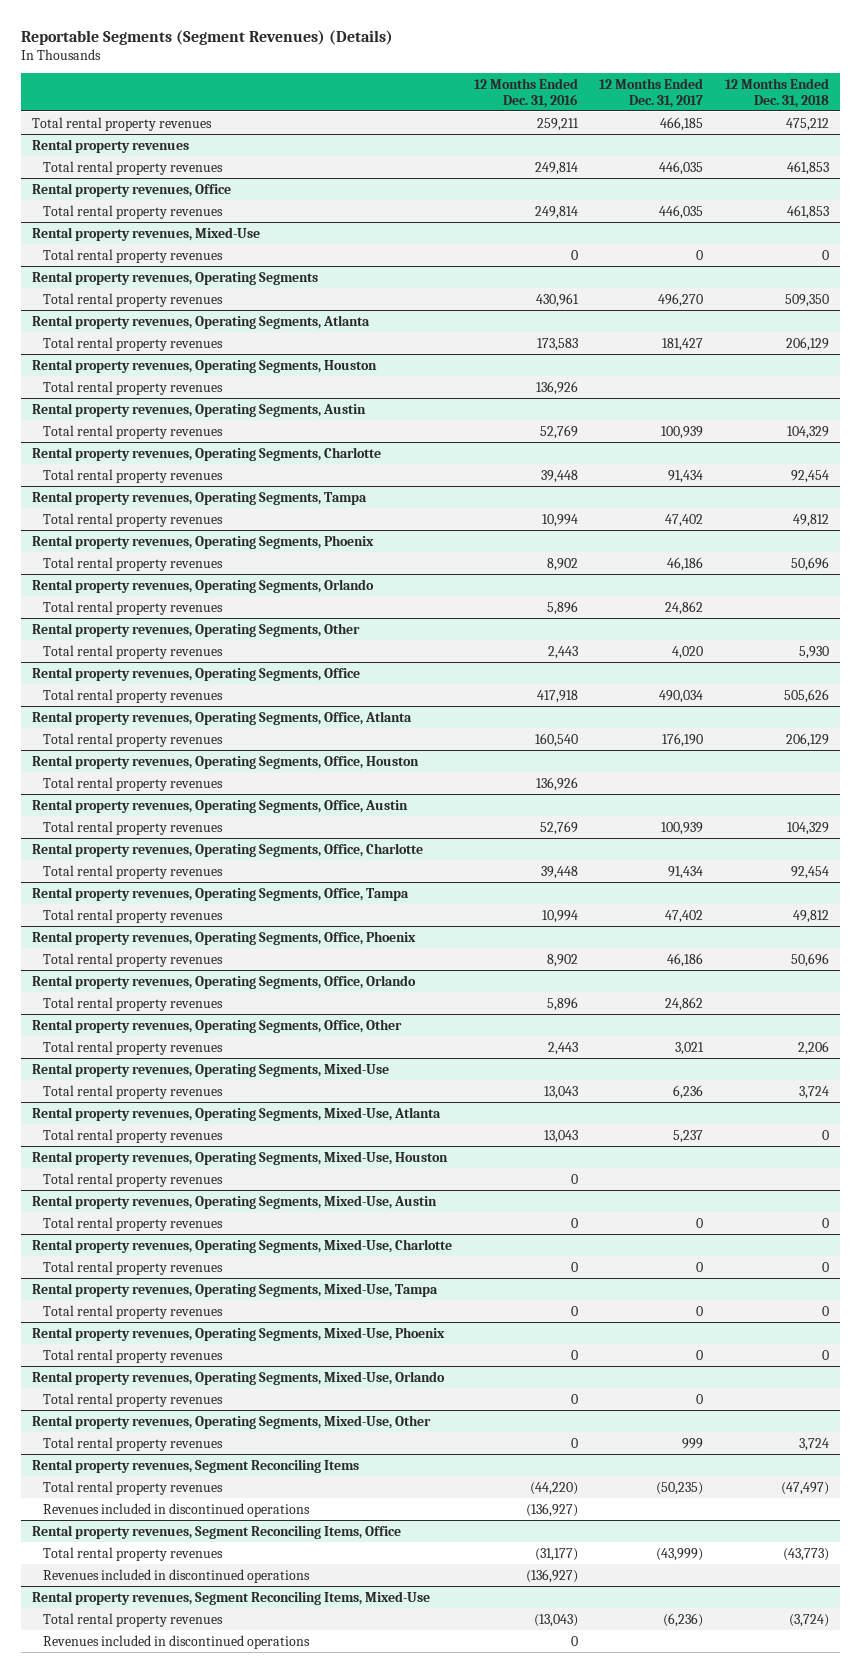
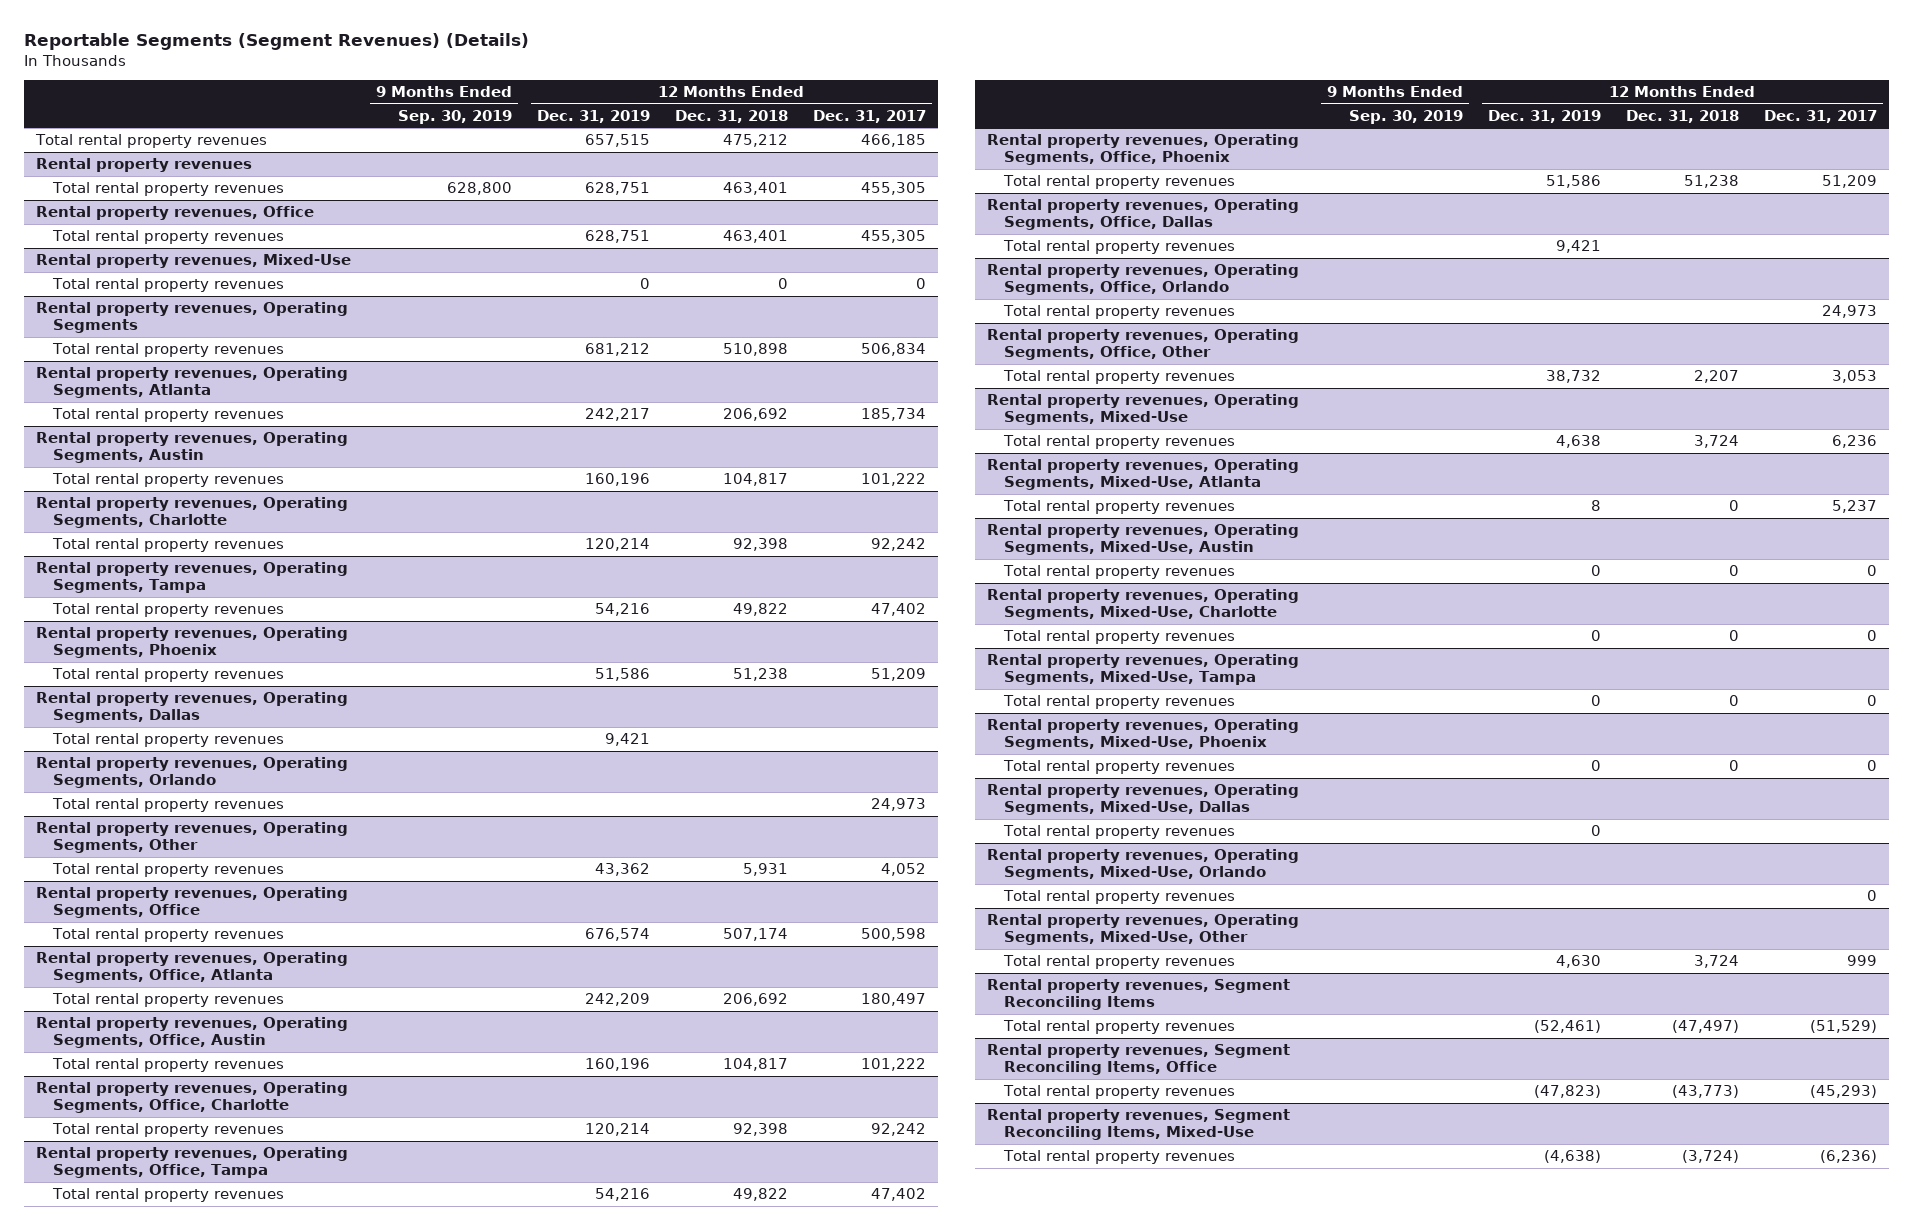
- | 12 Months Ended Dec. 31, 2016 | 12 Months Ended Dec. 31, 2017 | 12 Months Ended Dec. 31, 2018
+ | 9 Months Ended Sep. 30, 2019 | 12 Months Ended Dec. 31, 2019 | 12 Months Ended Dec. 31, 2018 | 12 Months Ended Dec. 31, 2017
@ Rental property revenues
- Total rental property revenues | 249,814 | 446,035 | 461,853
+ Total rental property revenues | 628,800 | 628,751 | 463,401 | 455,305
@ Rental property revenues, Office
- Total rental property revenues | 249,814 | 446,035 | 461,853
+ Total rental property revenues | | 628,751 | 463,401 | 455,305
@ Rental property revenues, Operating Segments
- Total rental property revenues | 430,961 | 496,270 | 509,350
+ Total rental property revenues | | 681,212 | 510,898 | 506,834
@ Rental property revenues, Operating Segments, Atlanta
- Total rental property revenues | 173,583 | 181,427 | 206,129
- Rental property revenues, Operating Segments, Houston
- Total rental property revenues | 136,926 | |
@ Rental property revenues, Operating Segments, Atlanta
+ Total rental property revenues | | 242,217 | 206,692 | 185,734
@ Rental property revenues, Operating Segments, Austin
- Total rental property revenues | 52,769 | 100,939 | 104,329
+ Total rental property revenues | | 160,196 | 104,817 | 101,222
@ Rental property revenues, Operating Segments, Charlotte
- Total rental property revenues | 39,448 | 91,434 | 92,454
+ Total rental property revenues | | 120,214 | 92,398 | 92,242
@ Rental property revenues, Operating Segments, Tampa
- Total rental property revenues | 10,994 | 47,402 | 49,812
+ Total rental property revenues | | 54,216 | 49,822 | 47,402
@ Rental property revenues, Operating Segments, Phoenix
- Total rental property revenues | 8,902 | 46,186 | 50,696
+ Total rental property revenues | | 51,586 | 51,238 | 51,209
+ Rental property revenues, Operating Segments, Dallas
+ Total rental property revenues | | 9,421 | |
@ Rental property revenues, Operating Segments, Orlando
- Total rental property revenues | 5,896 | 24,862 |
+ Total rental property revenues | | | | 24,973
@ Rental property revenues, Operating Segments, Other
- Total rental property revenues | 2,443 | 4,020 | 5,930
+ Total rental property revenues | | 43,362 | 5,931 | 4,052
@ Rental property revenues, Operating Segments, Office
- Total rental property revenues | 417,918 | 490,034 | 505,626
+ Total rental property revenues | | 676,574 | 507,174 | 500,598
@ Rental property revenues, Operating Segments, Office, Atlanta
- Total rental property revenues | 160,540 | 176,190 | 206,129
- Rental property revenues, Operating Segments, Office, Houston
- Total rental property revenues | 136,926 | |
@ Rental property revenues, Operating Segments, Office, Atlanta
+ Total rental property revenues | | 242,209 | 206,692 | 180,497
@ Rental property revenues, Operating Segments, Office, Austin
- Total rental property revenues | 52,769 | 100,939 | 104,329
+ Total rental property revenues | | 160,196 | 104,817 | 101,222
@ Rental property revenues, Operating Segments, Office, Charlotte
- Total rental property revenues | 39,448 | 91,434 | 92,454
+ Total rental property revenues | | 120,214 | 92,398 | 92,242
@ Rental property revenues, Operating Segments, Office, Tampa
- Total rental property revenues | 10,994 | 47,402 | 49,812
+ Total rental property revenues | | 54,216 | 49,822 | 47,402
@ Rental property revenues, Operating Segments, Office, Phoenix
- Total rental property revenues | 8,902 | 46,186 | 50,696
+ Total rental property revenues | | 51,586 | 51,238 | 51,209
+ Rental property revenues, Operating Segments, Office, Dallas
+ Total rental property revenues | | 9,421 | |
@ Rental property revenues, Operating Segments, Office, Orlando
- Total rental property revenues | 5,896 | 24,862 |
+ Total rental property revenues | | | | 24,973
@ Rental property revenues, Operating Segments, Office, Other
- Total rental property revenues | 2,443 | 3,021 | 2,206
+ Total rental property revenues | | 38,732 | 2,207 | 3,053
- Rental property revenues, Operating Segments, Mixed-Use, Houston
- Total rental property revenues | 0 | |
+ Rental property revenues, Operating Segments, Mixed-Use, Dallas
+ Total rental property revenues | | 0 | |
@ Rental property revenues, Segment Reconciling Items
- Total rental property revenues | (44,220) | (50,235) | (47,497)
- Revenues included in discontinued operations | (136,927) | |
+ Total rental property revenues | | (52,461) | (47,497) | (51,529)
@ Rental property revenues, Segment Reconciling Items, Office
- Total rental property revenues | (31,177) | (43,999) | (43,773)
- Revenues included in discontinued operations | (136,927) | |
+ Total rental property revenues | | (47,823) | (43,773) | (45,293)
@ Rental property revenues, Segment Reconciling Items, Mixed-Use
- Revenues included in discontinued operations | 0 | |

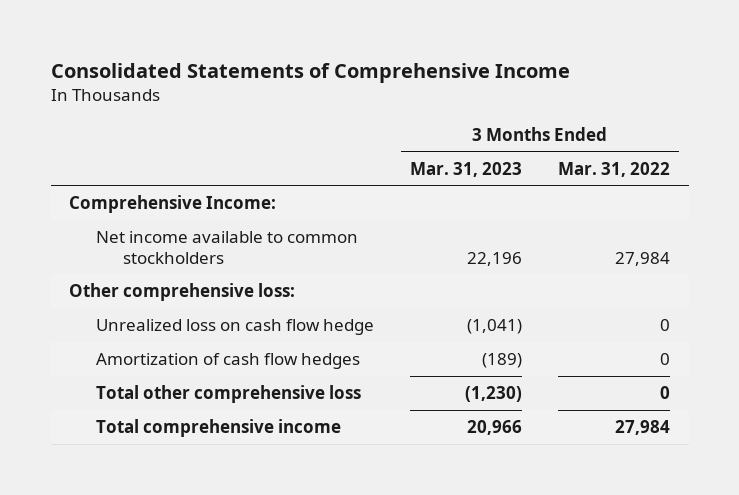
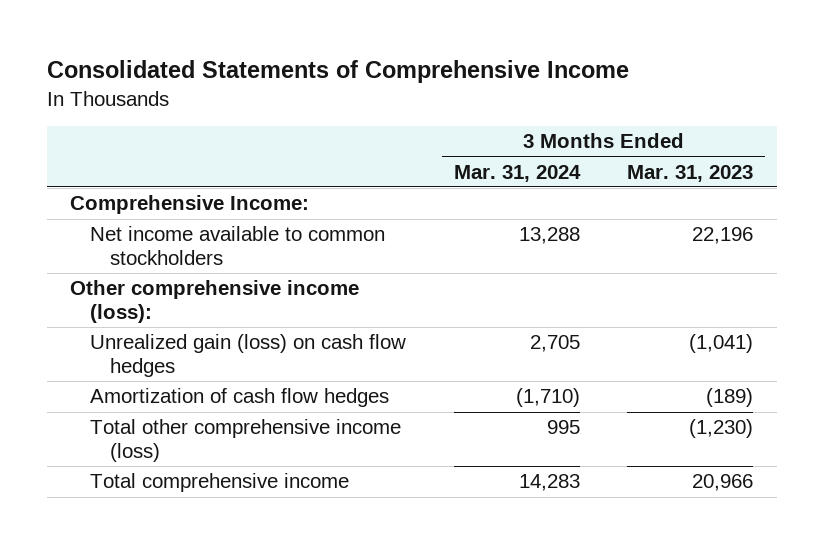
- | 3 Months Ended Mar. 31, 2023 | 3 Months Ended Mar. 31, 2022
+ | 3 Months Ended Mar. 31, 2024 | 3 Months Ended Mar. 31, 2023
- Other comprehensive loss:
- Unrealized loss on cash flow hedge | (1,041) | 0
+ Other comprehensive income (loss):
+ Unrealized gain (loss) on cash flow hedges | 2,705 | (1,041)
- Total other comprehensive loss | (1,230) | 0
+ Total other comprehensive income (loss) | 995 | (1,230)

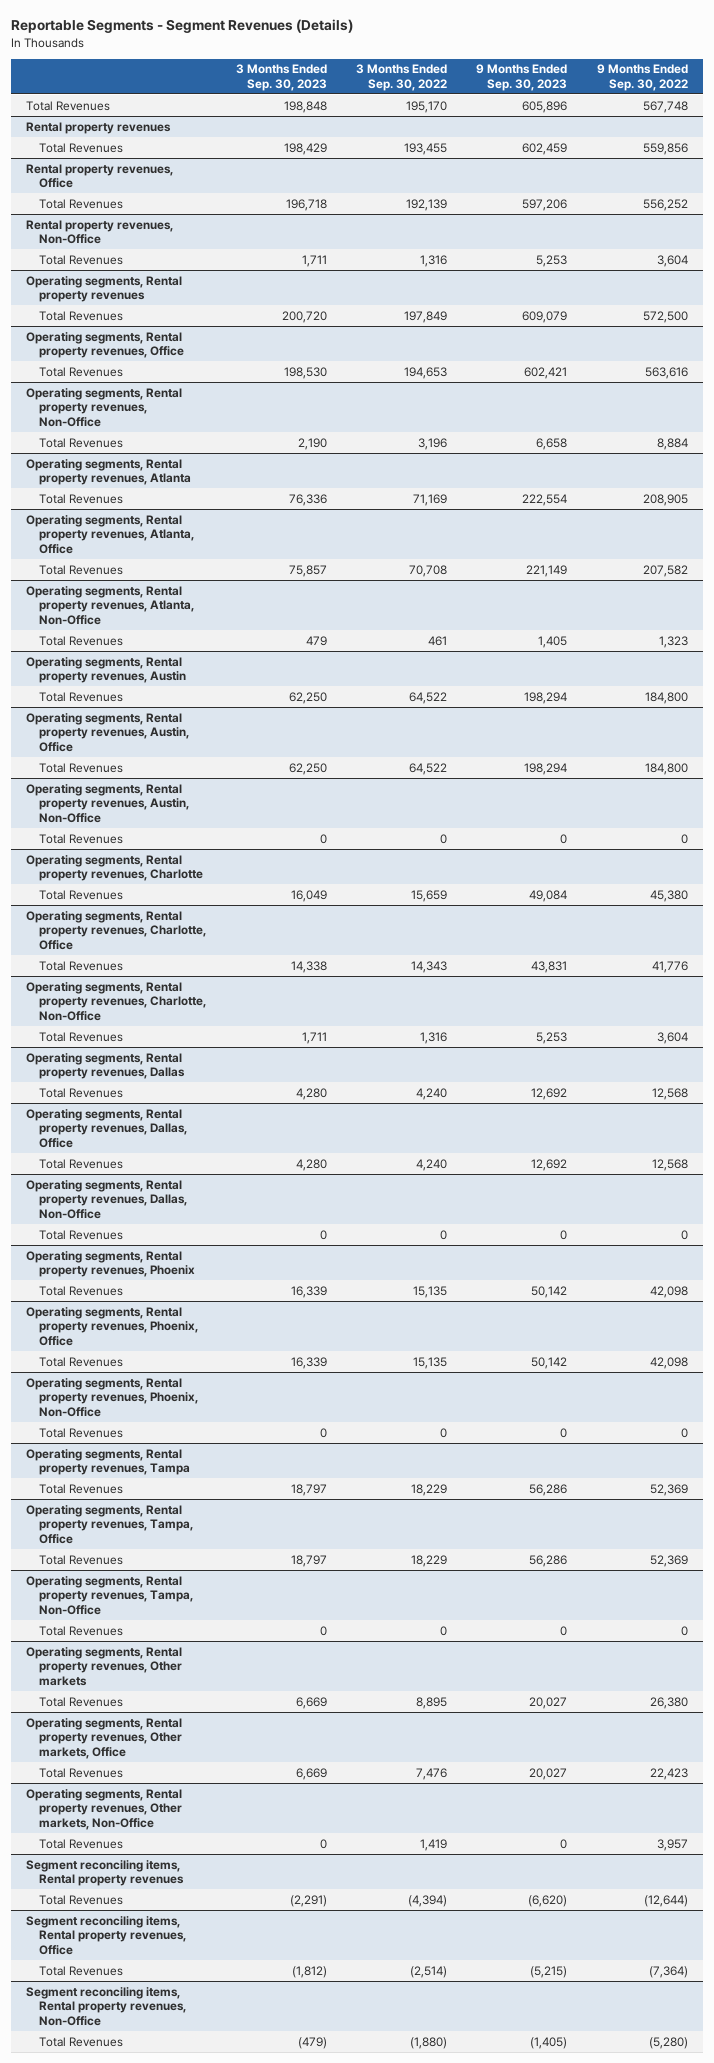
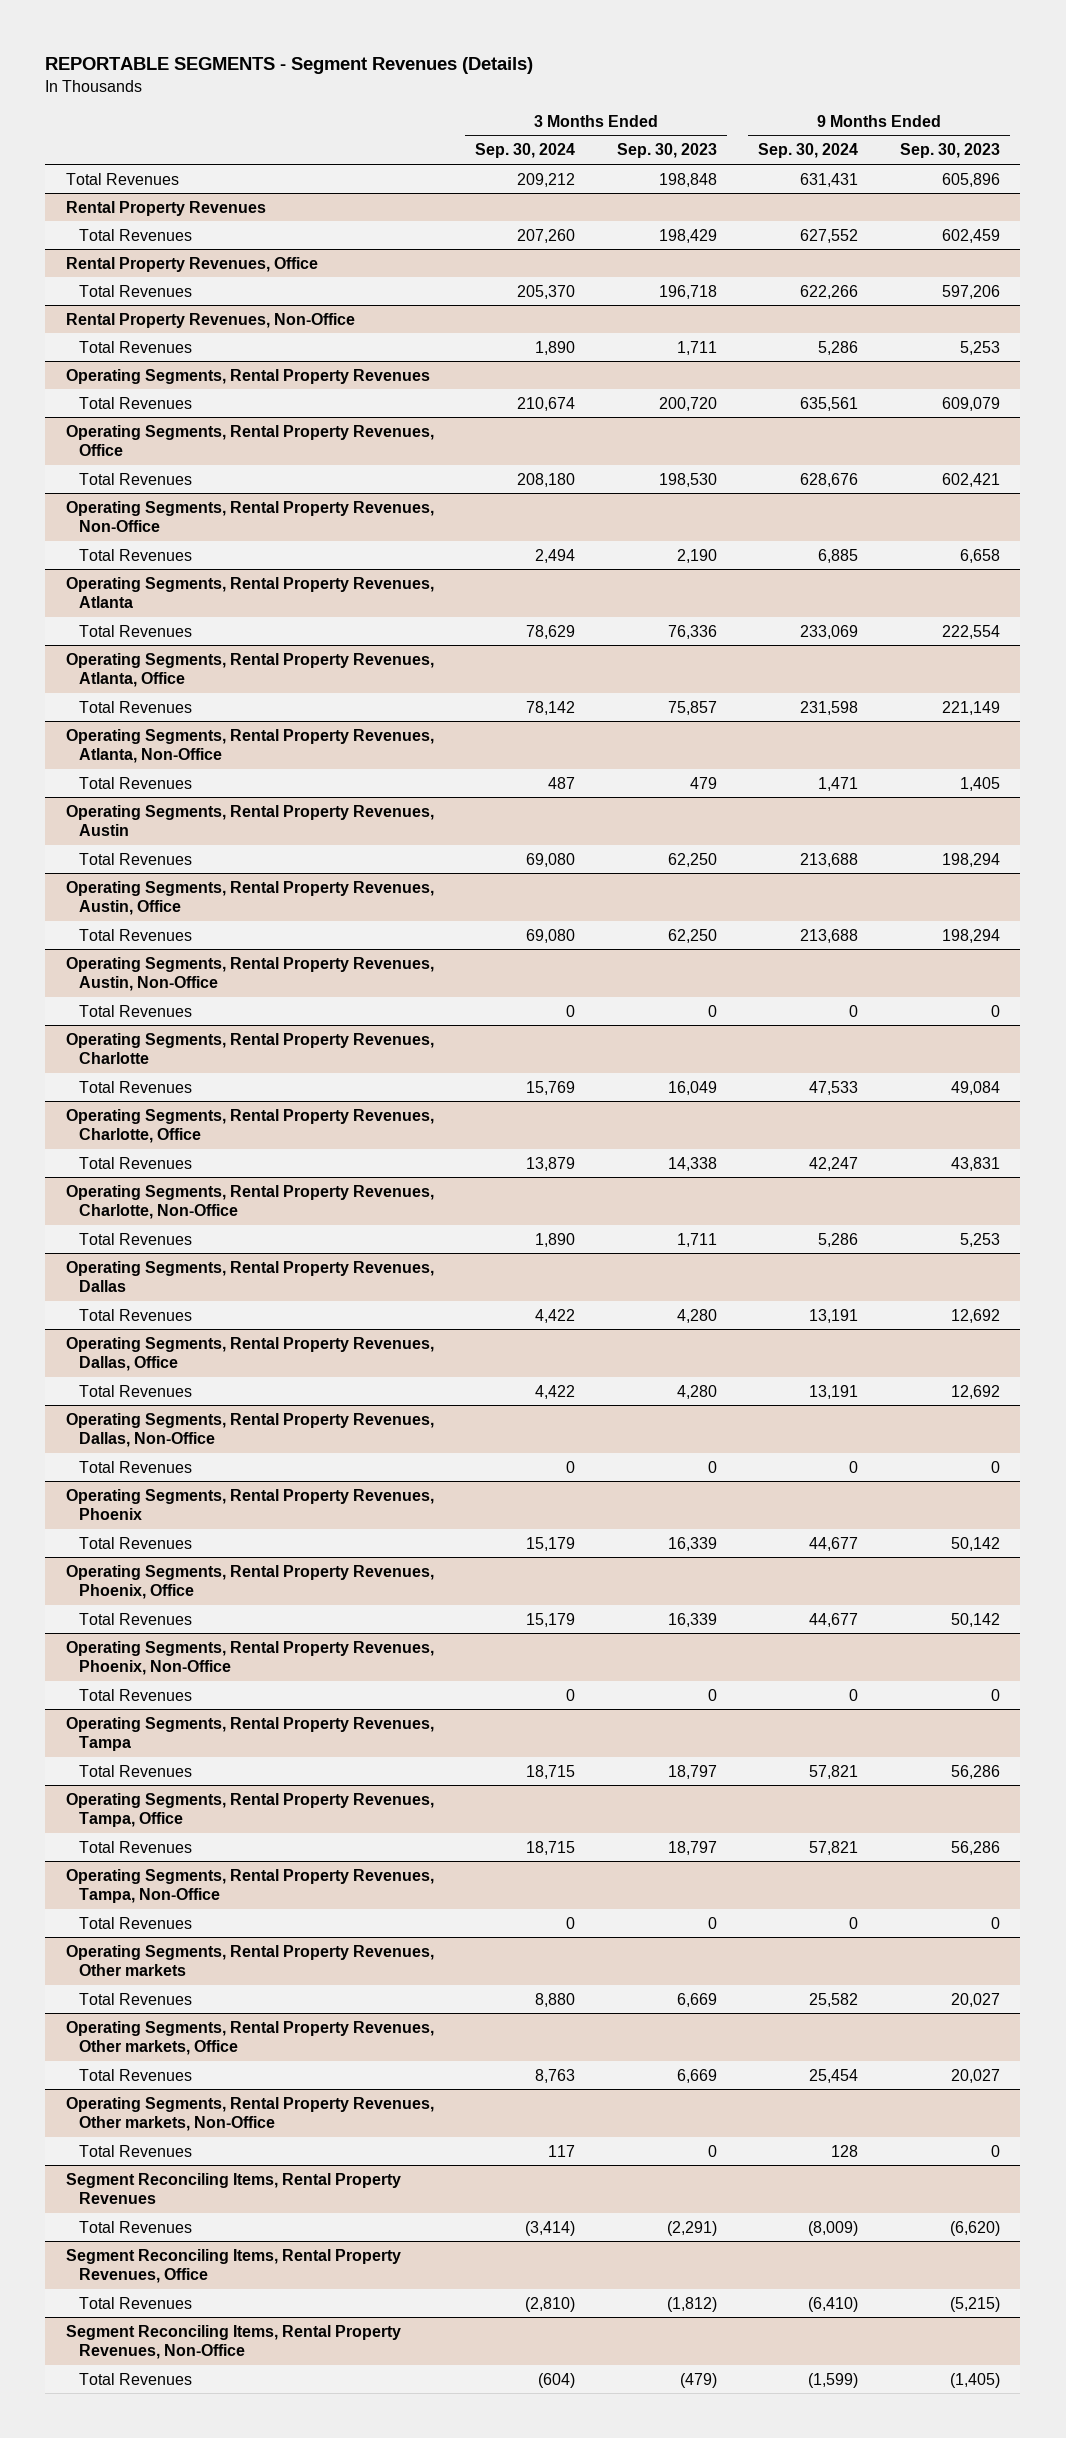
- Reportable Segments - Segment Revenues (Details)
+ REPORTABLE SEGMENTS - Segment Revenues (Details)
- | 3 Months Ended Sep. 30, 2023 | 3 Months Ended Sep. 30, 2022 | 9 Months Ended Sep. 30, 2023 | 9 Months Ended Sep. 30, 2022
+ | 3 Months Ended Sep. 30, 2024 | 3 Months Ended Sep. 30, 2023 | 9 Months Ended Sep. 30, 2024 | 9 Months Ended Sep. 30, 2023
- Rental property revenues
+ Rental Property Revenues
- Rental property revenues, Office
+ Rental Property Revenues, Office
- Rental property revenues, Non-Office
+ Rental Property Revenues, Non-Office
- Operating segments, Rental property revenues
+ Operating Segments, Rental Property Revenues
- Operating segments, Rental property revenues, Office
+ Operating Segments, Rental Property Revenues, Office
- Operating segments, Rental property revenues, Non-Office
+ Operating Segments, Rental Property Revenues, Non-Office
- Operating segments, Rental property revenues, Atlanta
+ Operating Segments, Rental Property Revenues, Atlanta
- Operating segments, Rental property revenues, Atlanta, Office
+ Operating Segments, Rental Property Revenues, Atlanta, Office
- Operating segments, Rental property revenues, Atlanta, Non-Office
+ Operating Segments, Rental Property Revenues, Atlanta, Non-Office
- Operating segments, Rental property revenues, Austin
+ Operating Segments, Rental Property Revenues, Austin
- Operating segments, Rental property revenues, Austin, Office
+ Operating Segments, Rental Property Revenues, Austin, Office
- Operating segments, Rental property revenues, Austin, Non-Office
+ Operating Segments, Rental Property Revenues, Austin, Non-Office
- Operating segments, Rental property revenues, Charlotte
+ Operating Segments, Rental Property Revenues, Charlotte
- Operating segments, Rental property revenues, Charlotte, Office
+ Operating Segments, Rental Property Revenues, Charlotte, Office
- Operating segments, Rental property revenues, Charlotte, Non-Office
+ Operating Segments, Rental Property Revenues, Charlotte, Non-Office
- Operating segments, Rental property revenues, Dallas
+ Operating Segments, Rental Property Revenues, Dallas
- Operating segments, Rental property revenues, Dallas, Office
+ Operating Segments, Rental Property Revenues, Dallas, Office
- Operating segments, Rental property revenues, Dallas, Non-Office
+ Operating Segments, Rental Property Revenues, Dallas, Non-Office
- Operating segments, Rental property revenues, Phoenix
+ Operating Segments, Rental Property Revenues, Phoenix
- Operating segments, Rental property revenues, Phoenix, Office
+ Operating Segments, Rental Property Revenues, Phoenix, Office
- Operating segments, Rental property revenues, Phoenix, Non-Office
+ Operating Segments, Rental Property Revenues, Phoenix, Non-Office
- Operating segments, Rental property revenues, Tampa
+ Operating Segments, Rental Property Revenues, Tampa
- Operating segments, Rental property revenues, Tampa, Office
+ Operating Segments, Rental Property Revenues, Tampa, Office
- Operating segments, Rental property revenues, Tampa, Non-Office
+ Operating Segments, Rental Property Revenues, Tampa, Non-Office
- Operating segments, Rental property revenues, Other markets
+ Operating Segments, Rental Property Revenues, Other markets
- Operating segments, Rental property revenues, Other markets, Office
+ Operating Segments, Rental Property Revenues, Other markets, Office
- Operating segments, Rental property revenues, Other markets, Non-Office
+ Operating Segments, Rental Property Revenues, Other markets, Non-Office
- Segment reconciling items, Rental property revenues
+ Segment Reconciling Items, Rental Property Revenues
- Segment reconciling items, Rental property revenues, Office
+ Segment Reconciling Items, Rental Property Revenues, Office
- Segment reconciling items, Rental property revenues, Non-Office
+ Segment Reconciling Items, Rental Property Revenues, Non-Office

